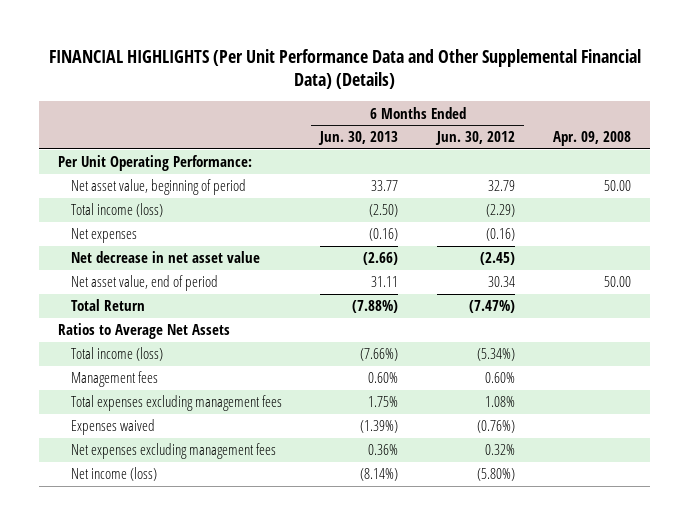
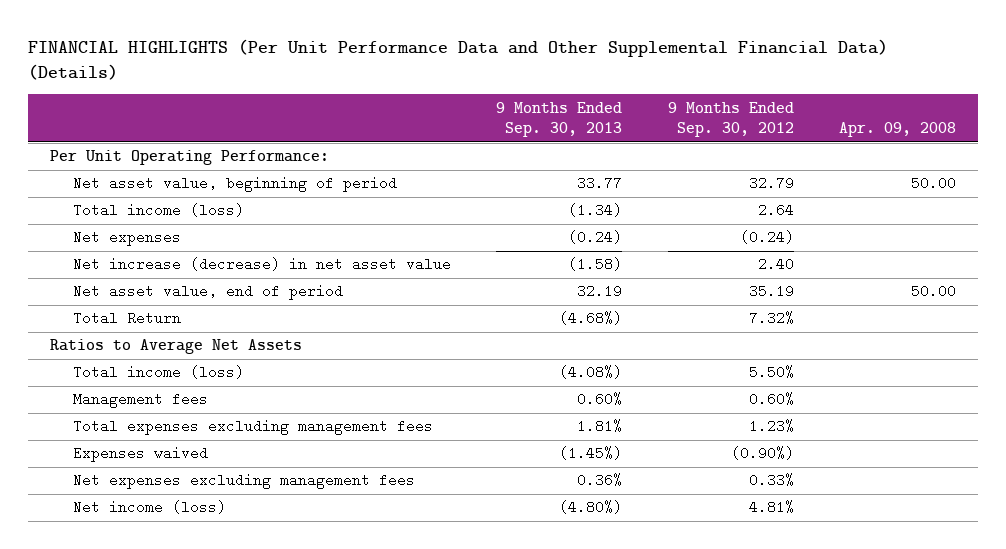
- | 6 Months Ended Jun. 30, 2013 | 6 Months Ended Jun. 30, 2012 | Apr. 09, 2008
+ | 9 Months Ended Sep. 30, 2013 | 9 Months Ended Sep. 30, 2012 | Apr. 09, 2008
- Net decrease in net asset value | (2.66) | (2.45) |
+ Net increase (decrease) in net asset value | (1.58) | 2.40 |

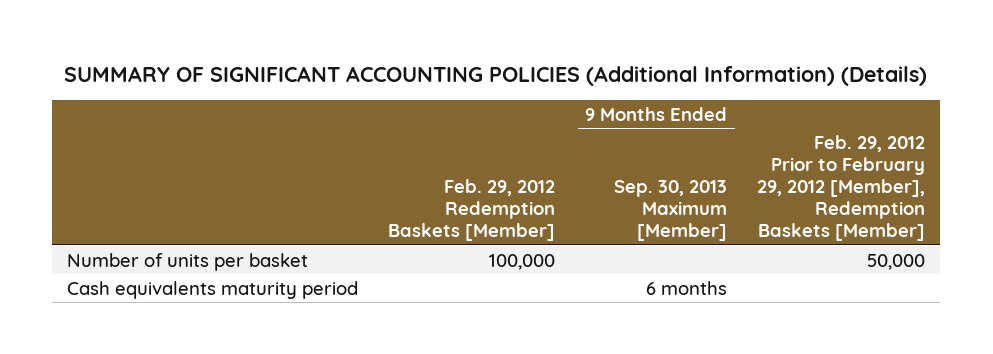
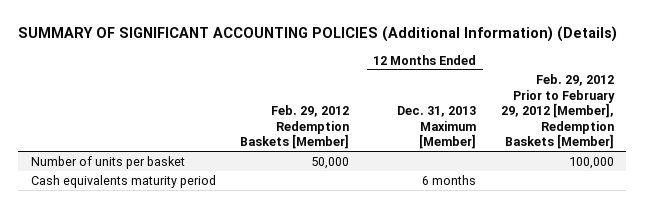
- | Feb. 29, 2012 Redemption Baskets [Member] | 9 Months Ended Sep. 30, 2013 Maximum [Member] | Feb. 29, 2012 Prior to February 29, 2012 [Member], Redemption Baskets [Member]
+ | Feb. 29, 2012 Redemption Baskets [Member] | 12 Months Ended Dec. 31, 2013 Maximum [Member] | Feb. 29, 2012 Prior to February 29, 2012 [Member], Redemption Baskets [Member]
- Number of units per basket | 100,000 | | 50,000
+ Number of units per basket | 50,000 | | 100,000

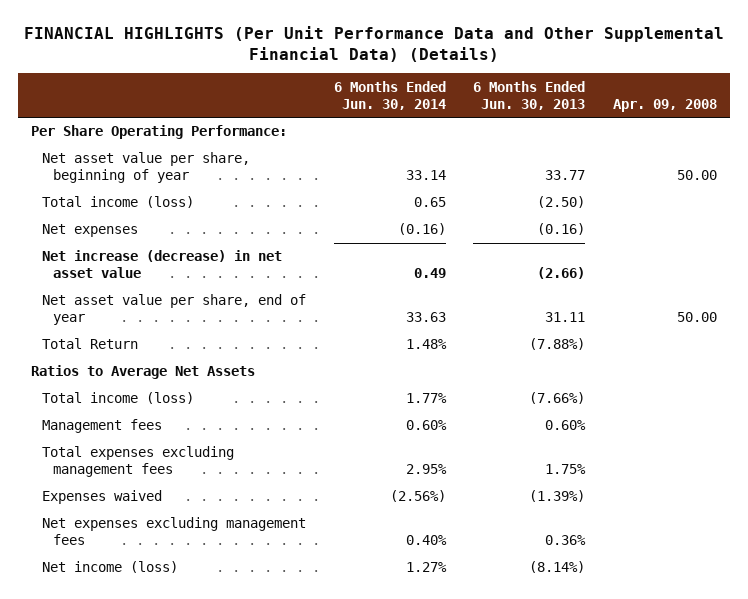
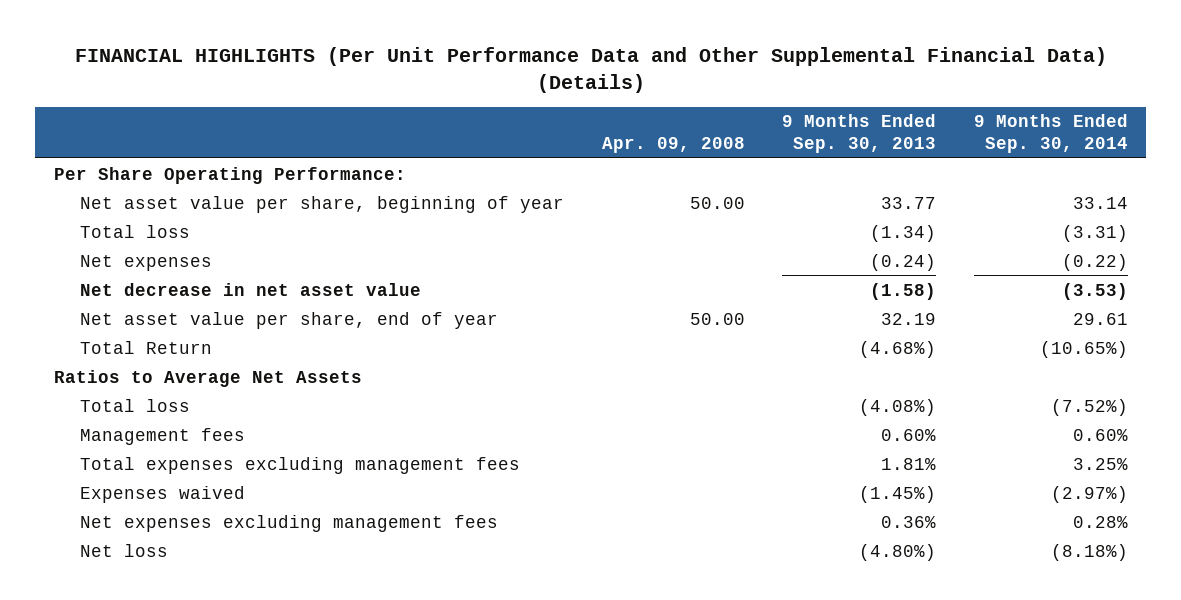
- | 6 Months Ended Jun. 30, 2014 | 6 Months Ended Jun. 30, 2013 | Apr. 09, 2008
+ | Apr. 09, 2008 | 9 Months Ended Sep. 30, 2013 | 9 Months Ended Sep. 30, 2014
- Total income (loss) | 0.65 | (2.50) |
+ Total loss | | (1.34) | (3.31)
- Net increase (decrease) in net asset value | 0.49 | (2.66) |
+ Net decrease in net asset value | | (1.58) | (3.53)
- Total income (loss) | 1.77% | (7.66%) |
+ Total loss | | (4.08%) | (7.52%)
- Net income (loss) | 1.27% | (8.14%) |
+ Net loss | | (4.80%) | (8.18%)

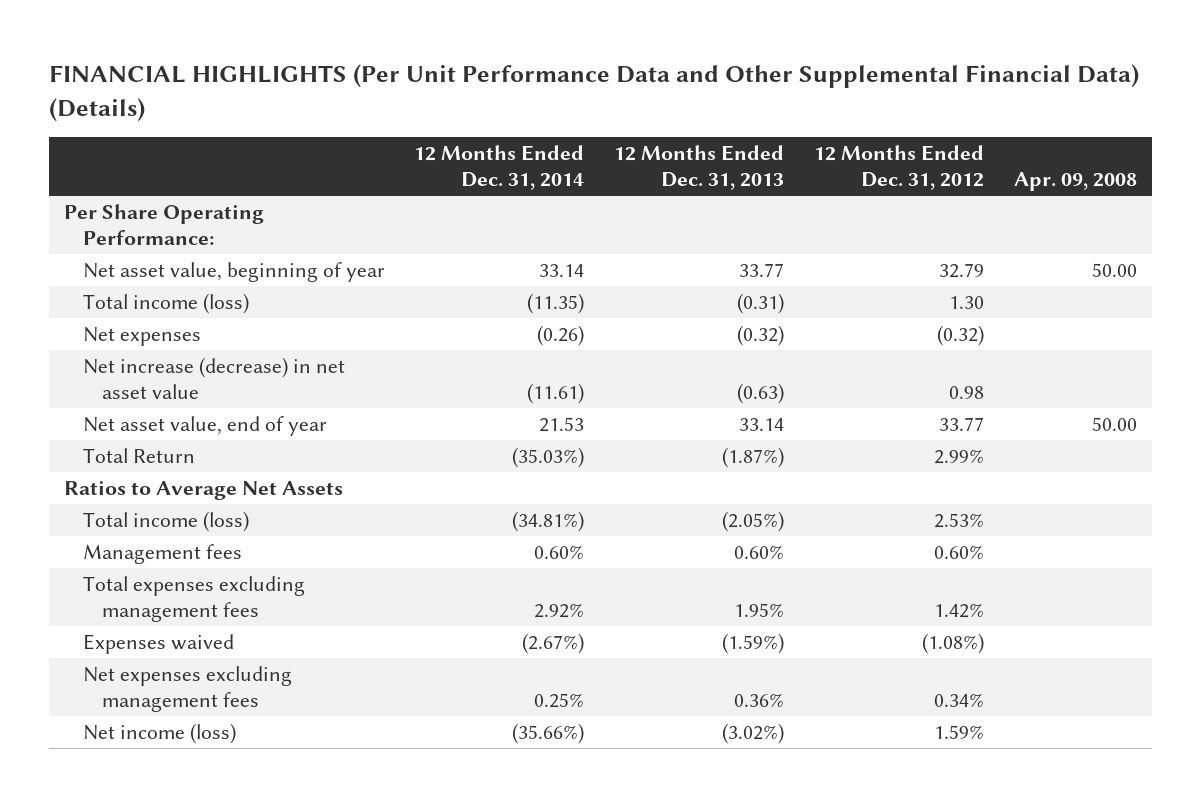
- | Apr. 09, 2008 | 9 Months Ended Sep. 30, 2013 | 9 Months Ended Sep. 30, 2014
+ | 12 Months Ended Dec. 31, 2014 | 12 Months Ended Dec. 31, 2013 | 12 Months Ended Dec. 31, 2012 | Apr. 09, 2008
- Net asset value per share, beginning of year | 50.00 | 33.77 | 33.14
- Total loss | | (1.34) | (3.31)
+ Net asset value, beginning of year | 33.14 | 33.77 | 32.79 | 50.00
+ Total income (loss) | (11.35) | (0.31) | 1.30 |
- Net decrease in net asset value | | (1.58) | (3.53)
- Net asset value per share, end of year | 50.00 | 32.19 | 29.61
+ Net increase (decrease) in net asset value | (11.61) | (0.63) | 0.98 |
+ Net asset value, end of year | 21.53 | 33.14 | 33.77 | 50.00
- Total loss | | (4.08%) | (7.52%)
+ Total income (loss) | (34.81%) | (2.05%) | 2.53% |
- Net loss | | (4.80%) | (8.18%)
+ Net income (loss) | (35.66%) | (3.02%) | 1.59% |

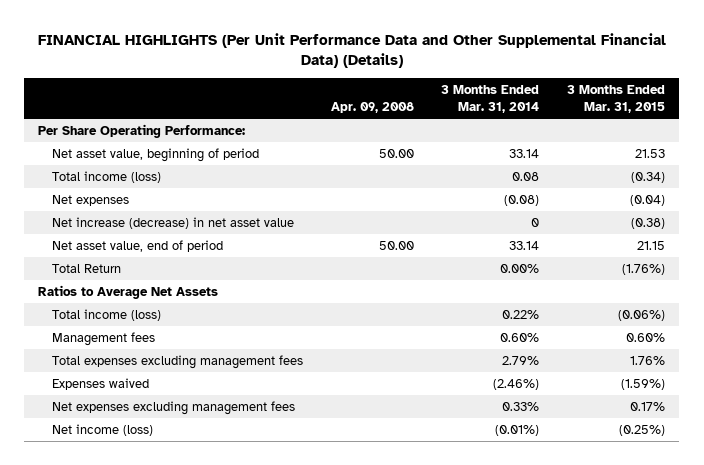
- | 12 Months Ended Dec. 31, 2014 | 12 Months Ended Dec. 31, 2013 | 12 Months Ended Dec. 31, 2012 | Apr. 09, 2008
+ | Apr. 09, 2008 | 3 Months Ended Mar. 31, 2014 | 3 Months Ended Mar. 31, 2015
- Net asset value, beginning of year | 33.14 | 33.77 | 32.79 | 50.00
+ Net asset value, beginning of period | 50.00 | 33.14 | 21.53
- Net asset value, end of year | 21.53 | 33.14 | 33.77 | 50.00
+ Net asset value, end of period | 50.00 | 33.14 | 21.15

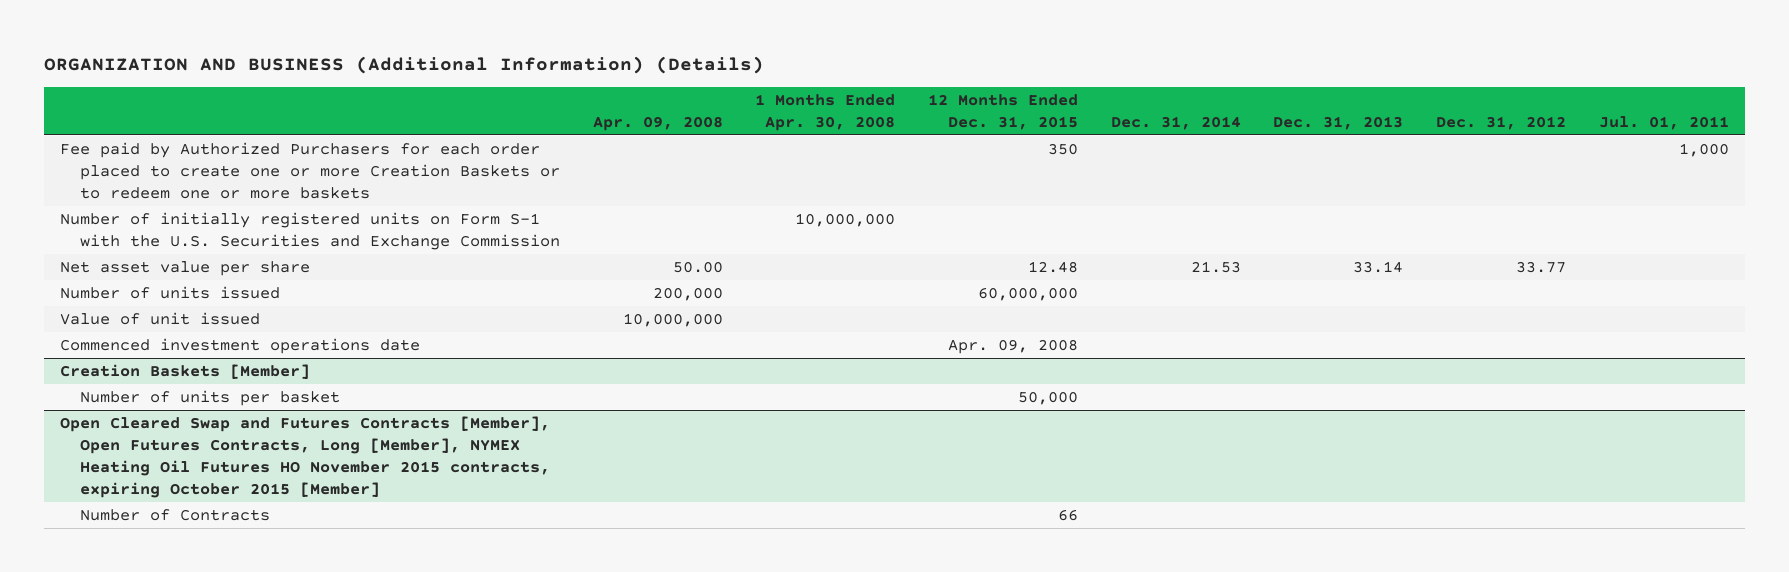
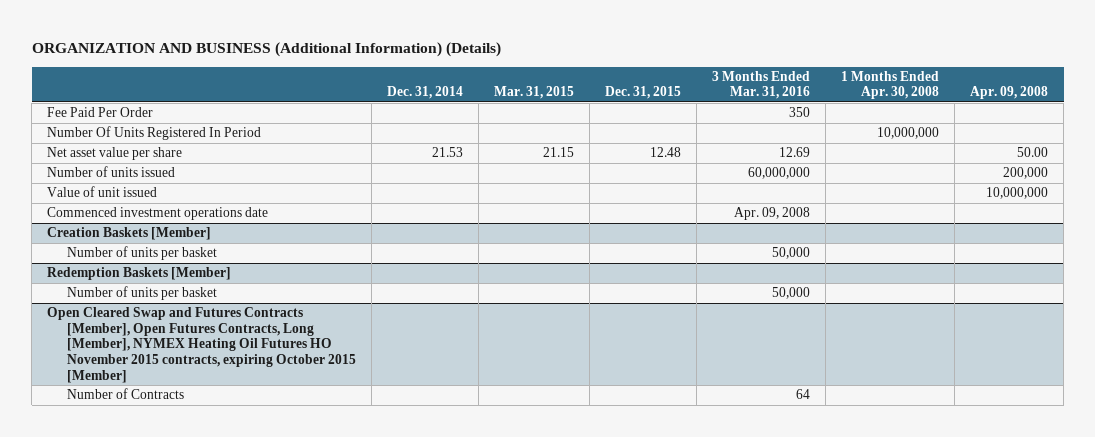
- | Apr. 09, 2008 | 1 Months Ended Apr. 30, 2008 | 12 Months Ended Dec. 31, 2015 | Dec. 31, 2014 | Dec. 31, 2013 | Dec. 31, 2012 | Jul. 01, 2011
+ | Dec. 31, 2014 | Mar. 31, 2015 | Dec. 31, 2015 | 3 Months Ended Mar. 31, 2016 | 1 Months Ended Apr. 30, 2008 | Apr. 09, 2008
- Fee paid by Authorized Purchasers for each order placed to create one or more Creation Baskets or to redeem one or more baskets | | | 350 | | | | 1,000
- Number of initially registered units on Form S-1 with the U.S. Securities and Exchange Commission | | 10,000,000 | | | | |
+ Fee Paid Per Order | | | | 350 | |
+ Number Of Units Registered In Period | | | | | 10,000,000 |
+ Redemption Baskets [Member]
+ Number of units per basket | | | | 50,000 | |

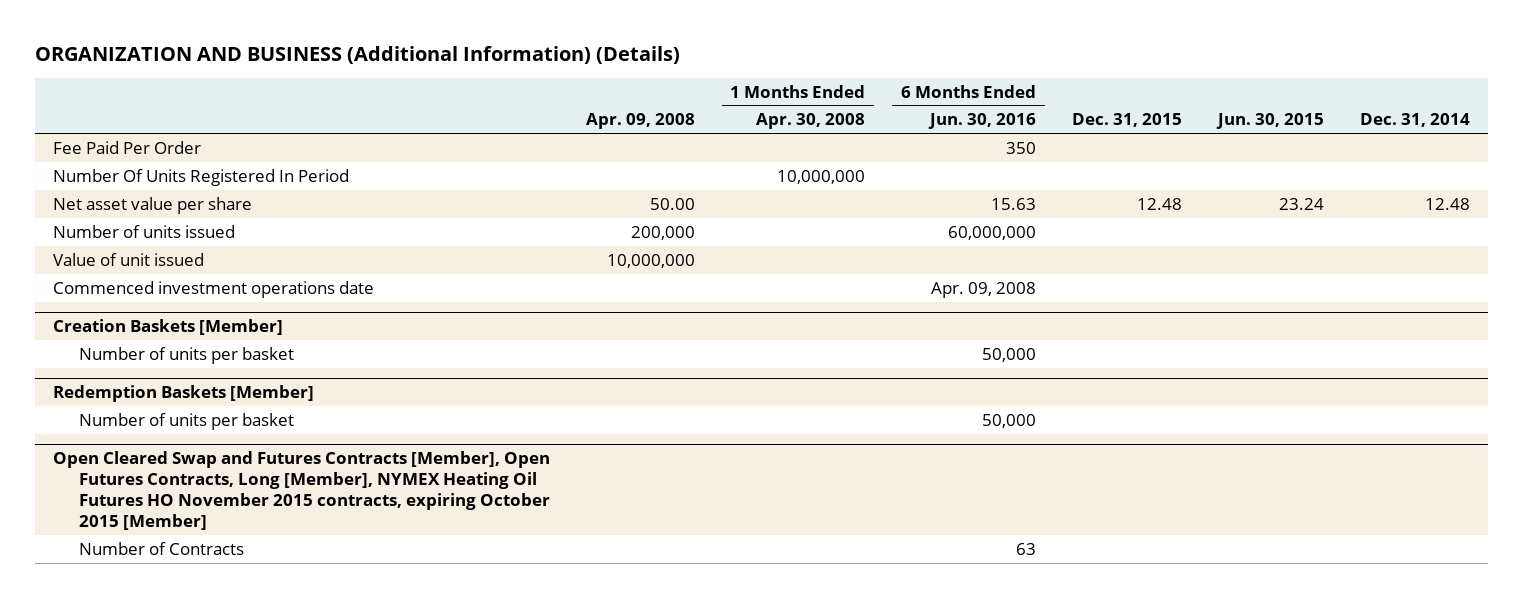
- | Dec. 31, 2014 | Mar. 31, 2015 | Dec. 31, 2015 | 3 Months Ended Mar. 31, 2016 | 1 Months Ended Apr. 30, 2008 | Apr. 09, 2008
+ | Apr. 09, 2008 | 1 Months Ended Apr. 30, 2008 | 6 Months Ended Jun. 30, 2016 | Dec. 31, 2015 | Jun. 30, 2015 | Dec. 31, 2014
- Net asset value per share | 21.53 | 21.15 | 12.48 | 12.69 | | 50.00
+ Net asset value per share | 50.00 | | 15.63 | 12.48 | 23.24 | 12.48

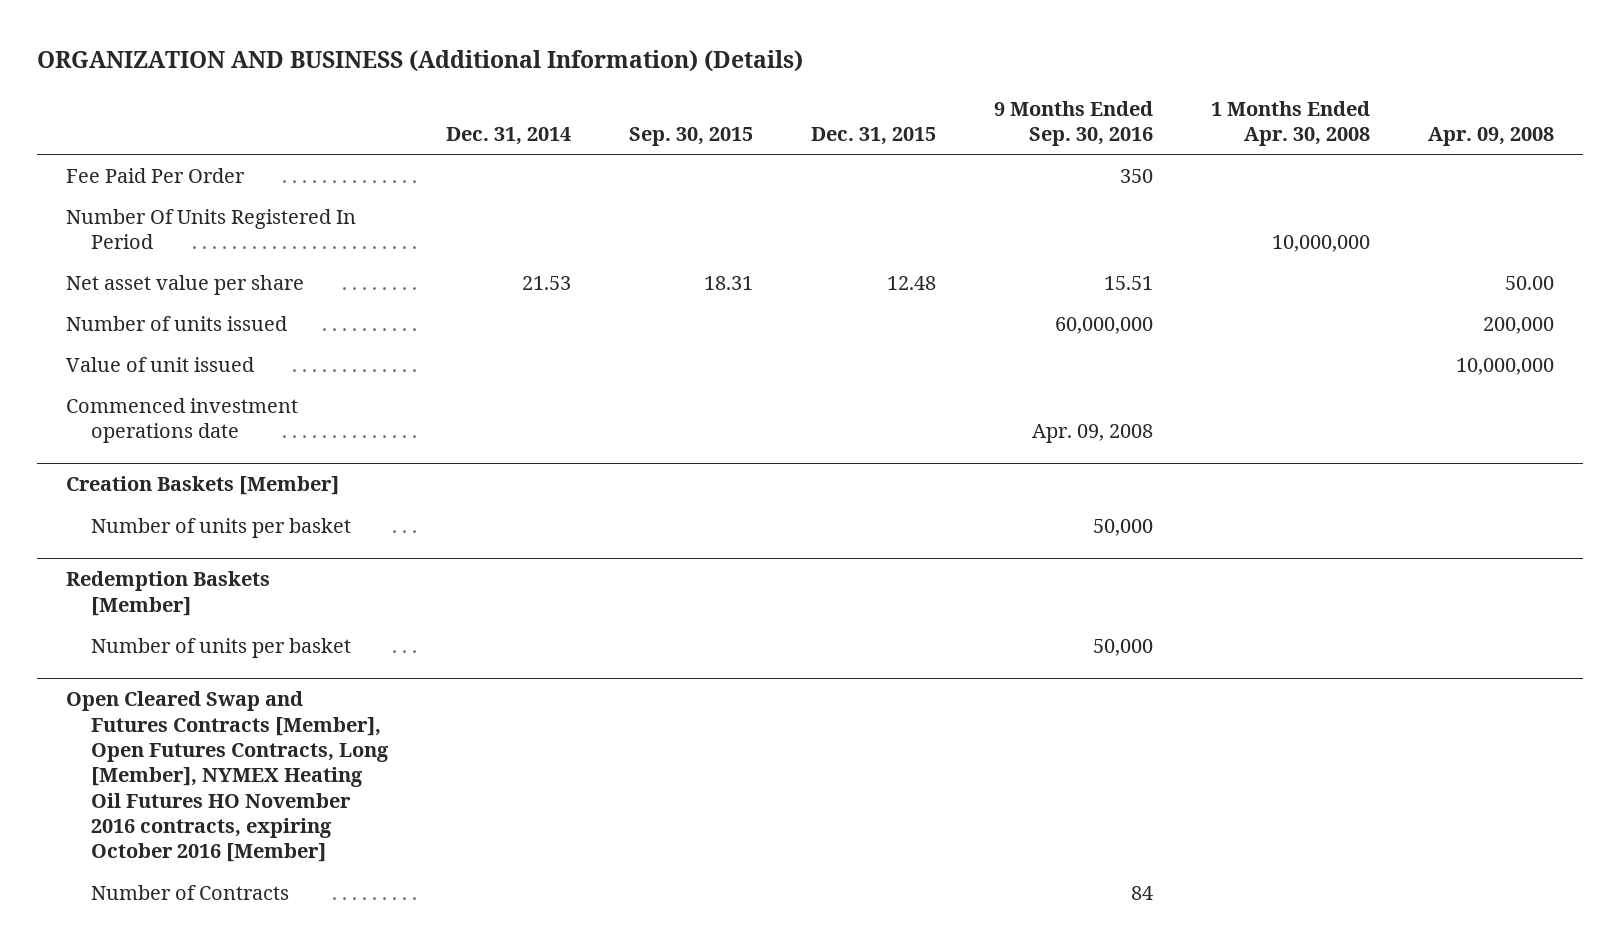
- | Apr. 09, 2008 | 1 Months Ended Apr. 30, 2008 | 6 Months Ended Jun. 30, 2016 | Dec. 31, 2015 | Jun. 30, 2015 | Dec. 31, 2014
+ | Dec. 31, 2014 | Sep. 30, 2015 | Dec. 31, 2015 | 9 Months Ended Sep. 30, 2016 | 1 Months Ended Apr. 30, 2008 | Apr. 09, 2008
- Net asset value per share | 50.00 | | 15.63 | 12.48 | 23.24 | 12.48
+ Net asset value per share | 21.53 | 18.31 | 12.48 | 15.51 | | 50.00
- Open Cleared Swap and Futures Contracts [Member], Open Futures Contracts, Long [Member], NYMEX Heating Oil Futures HO November 2015 contracts, expiring October 2015 [Member]
+ Open Cleared Swap and Futures Contracts [Member], Open Futures Contracts, Long [Member], NYMEX Heating Oil Futures HO November 2016 contracts, expiring October 2016 [Member]

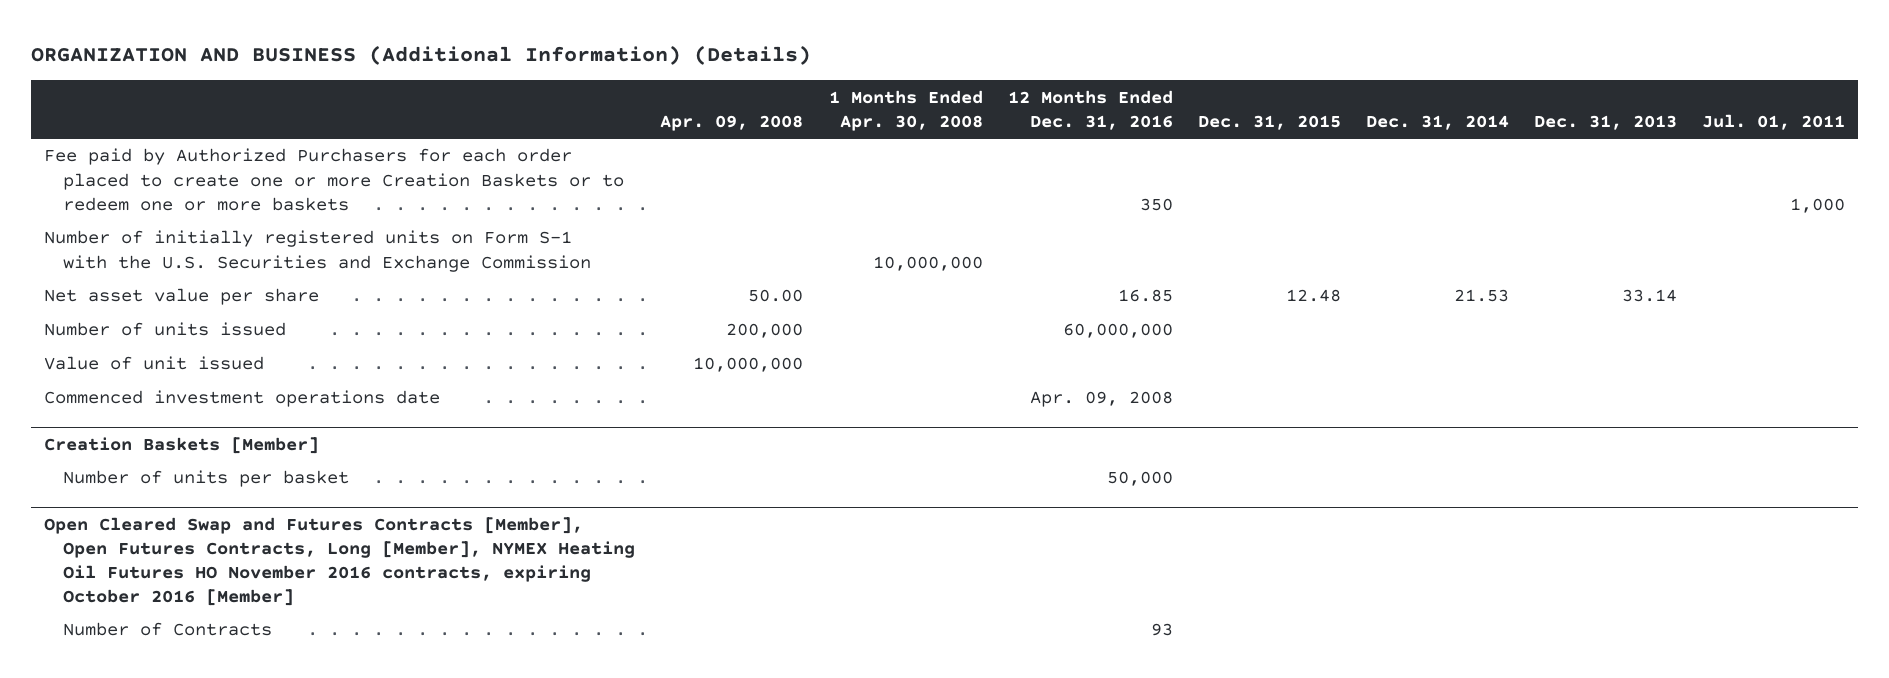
- | Dec. 31, 2014 | Sep. 30, 2015 | Dec. 31, 2015 | 9 Months Ended Sep. 30, 2016 | 1 Months Ended Apr. 30, 2008 | Apr. 09, 2008
+ | Apr. 09, 2008 | 1 Months Ended Apr. 30, 2008 | 12 Months Ended Dec. 31, 2016 | Dec. 31, 2015 | Dec. 31, 2014 | Dec. 31, 2013 | Jul. 01, 2011
- Fee Paid Per Order | | | | 350 | |
- Number Of Units Registered In Period | | | | | 10,000,000 |
+ Fee paid by Authorized Purchasers for each order placed to create one or more Creation Baskets or to redeem one or more baskets | | | 350 | | | | 1,000
+ Number of initially registered units on Form S-1 with the U.S. Securities and Exchange Commission | | 10,000,000 | | | | |
- Redemption Baskets [Member]
- Number of units per basket | | | | 50,000 | |

